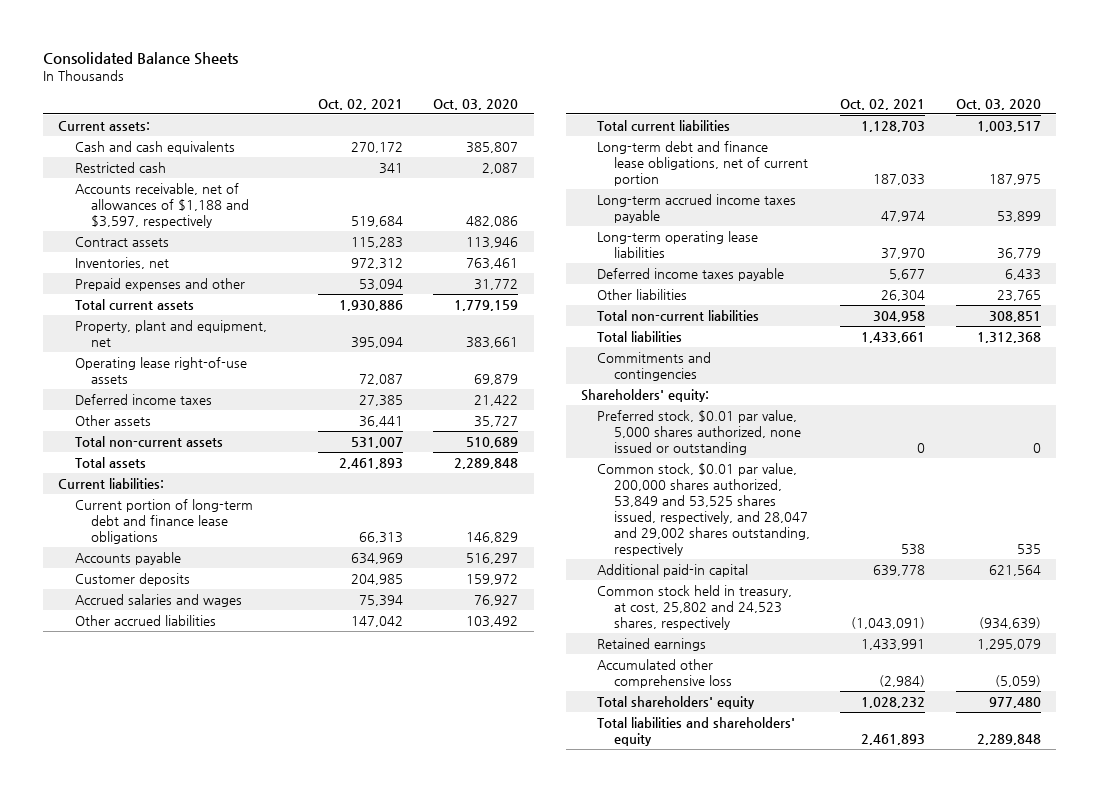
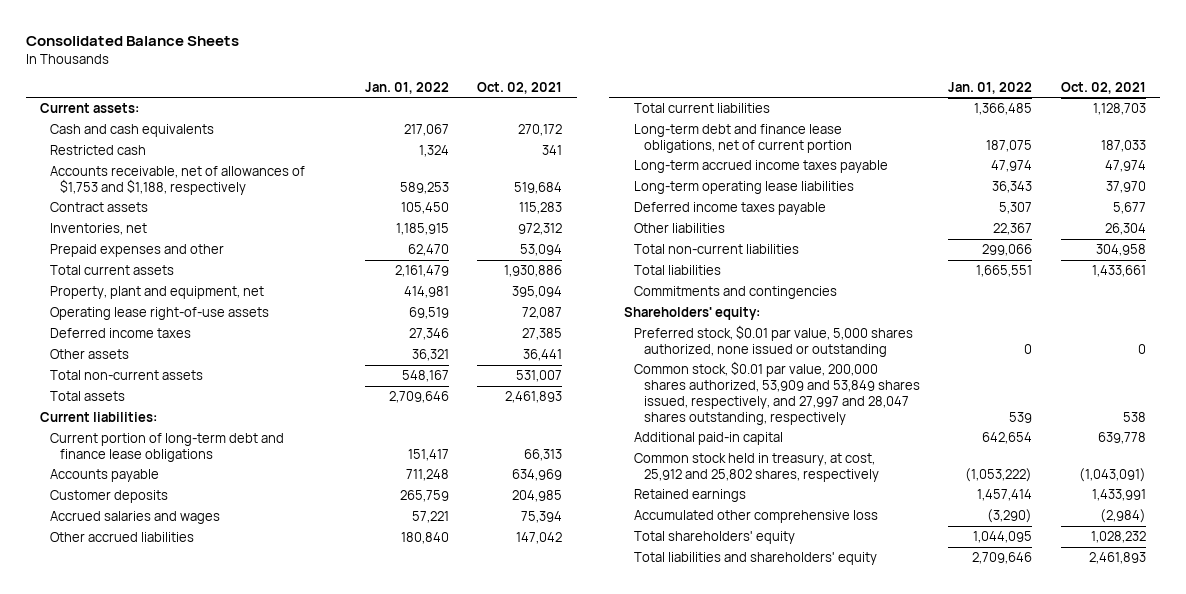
- | Oct. 02, 2021 | Oct. 03, 2020
+ | Jan. 01, 2022 | Oct. 02, 2021
- Accounts receivable, net of allowances of $1,188 and $3,597, respectively | 519,684 | 482,086
+ Accounts receivable, net of allowances of $1,753 and $1,188, respectively | 589,253 | 519,684
- Common stock, $0.01 par value, 200,000 shares authorized, 53,849 and 53,525 shares issued, respectively, and 28,047 and 29,002 shares outstanding, respectively | 538 | 535
+ Common stock, $0.01 par value, 200,000 shares authorized, 53,909 and 53,849 shares issued, respectively, and 27,997 and 28,047 shares outstanding, respectively | 539 | 538
- Common stock held in treasury, at cost, 25,802 and 24,523 shares, respectively | (1,043,091) | (934,639)
+ Common stock held in treasury, at cost, 25,912 and 25,802 shares, respectively | (1,053,222) | (1,043,091)

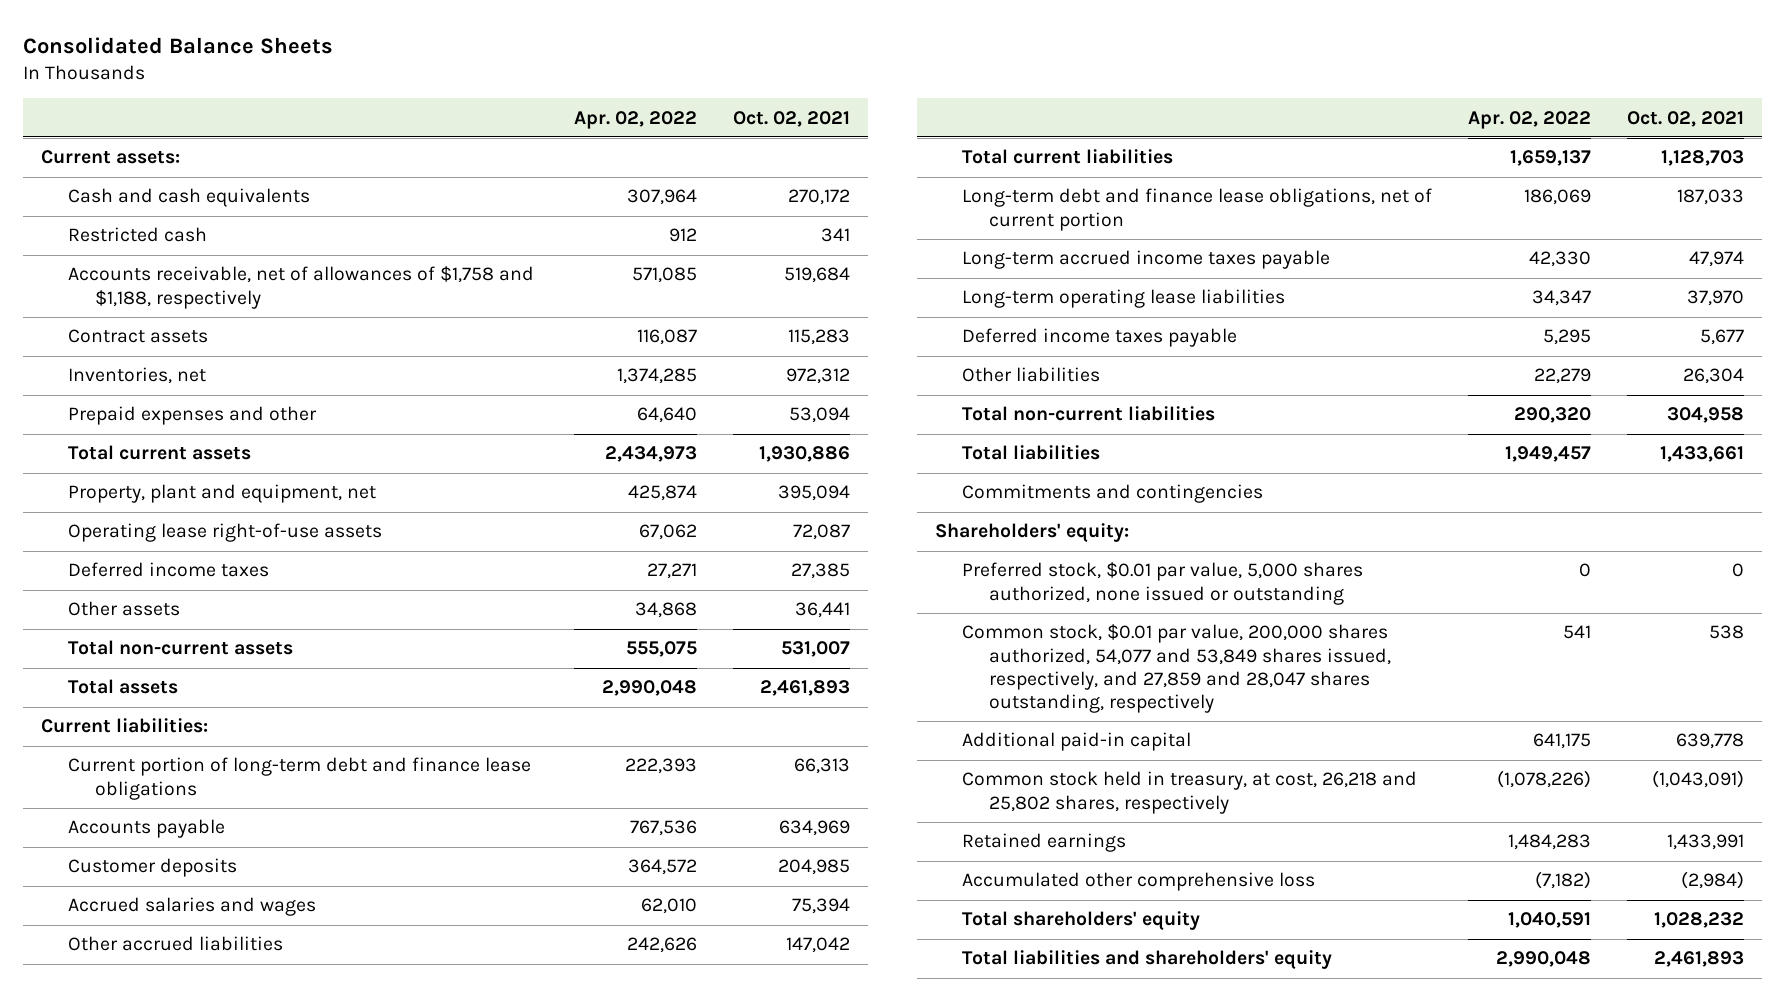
- | Jan. 01, 2022 | Oct. 02, 2021
+ | Apr. 02, 2022 | Oct. 02, 2021
- Accounts receivable, net of allowances of $1,753 and $1,188, respectively | 589,253 | 519,684
+ Accounts receivable, net of allowances of $1,758 and $1,188, respectively | 571,085 | 519,684
- Common stock, $0.01 par value, 200,000 shares authorized, 53,909 and 53,849 shares issued, respectively, and 27,997 and 28,047 shares outstanding, respectively | 539 | 538
+ Common stock, $0.01 par value, 200,000 shares authorized, 54,077 and 53,849 shares issued, respectively, and 27,859 and 28,047 shares outstanding, respectively | 541 | 538
- Common stock held in treasury, at cost, 25,912 and 25,802 shares, respectively | (1,053,222) | (1,043,091)
+ Common stock held in treasury, at cost, 26,218 and 25,802 shares, respectively | (1,078,226) | (1,043,091)

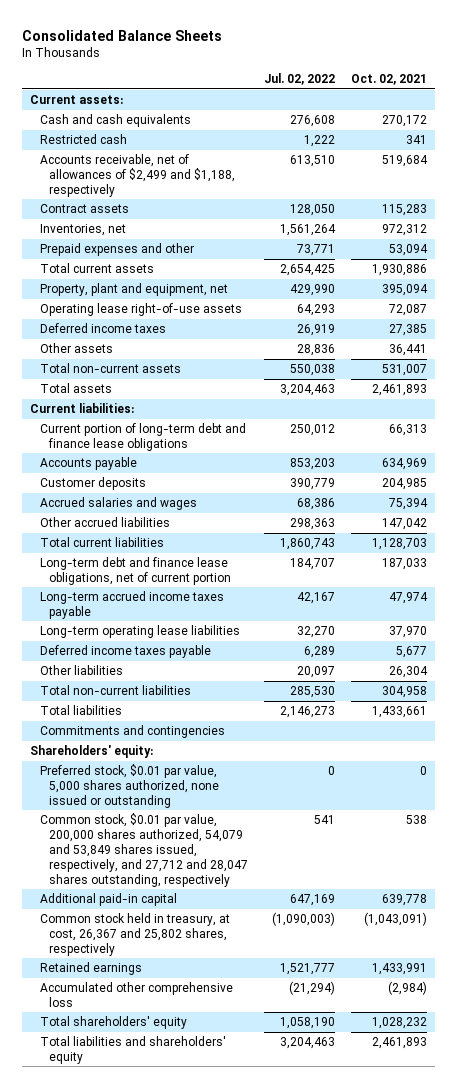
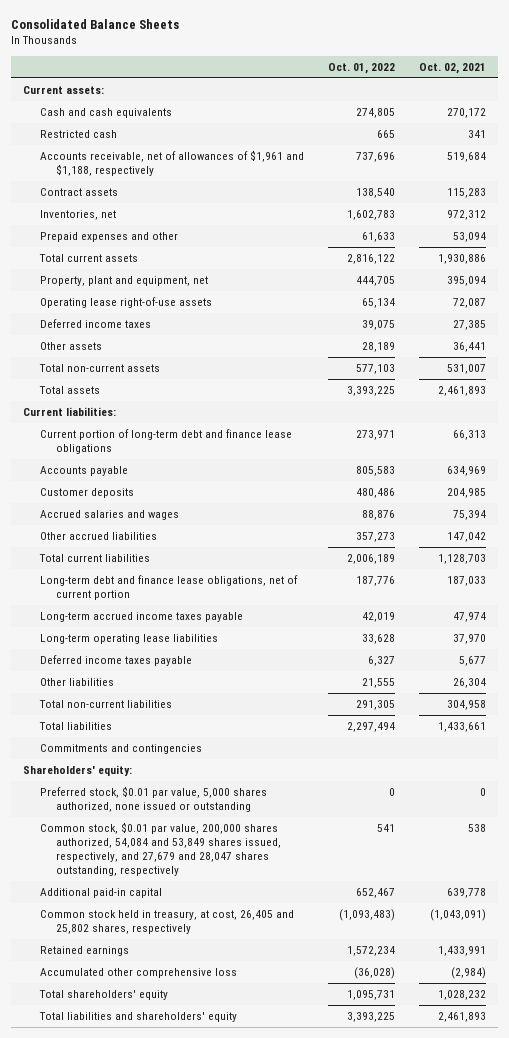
- | Jul. 02, 2022 | Oct. 02, 2021
+ | Oct. 01, 2022 | Oct. 02, 2021
- Accounts receivable, net of allowances of $2,499 and $1,188, respectively | 613,510 | 519,684
+ Accounts receivable, net of allowances of $1,961 and $1,188, respectively | 737,696 | 519,684
- Common stock, $0.01 par value, 200,000 shares authorized, 54,079 and 53,849 shares issued, respectively, and 27,712 and 28,047 shares outstanding, respectively | 541 | 538
+ Common stock, $0.01 par value, 200,000 shares authorized, 54,084 and 53,849 shares issued, respectively, and 27,679 and 28,047 shares outstanding, respectively | 541 | 538
- Common stock held in treasury, at cost, 26,367 and 25,802 shares, respectively | (1,090,003) | (1,043,091)
+ Common stock held in treasury, at cost, 26,405 and 25,802 shares, respectively | (1,093,483) | (1,043,091)

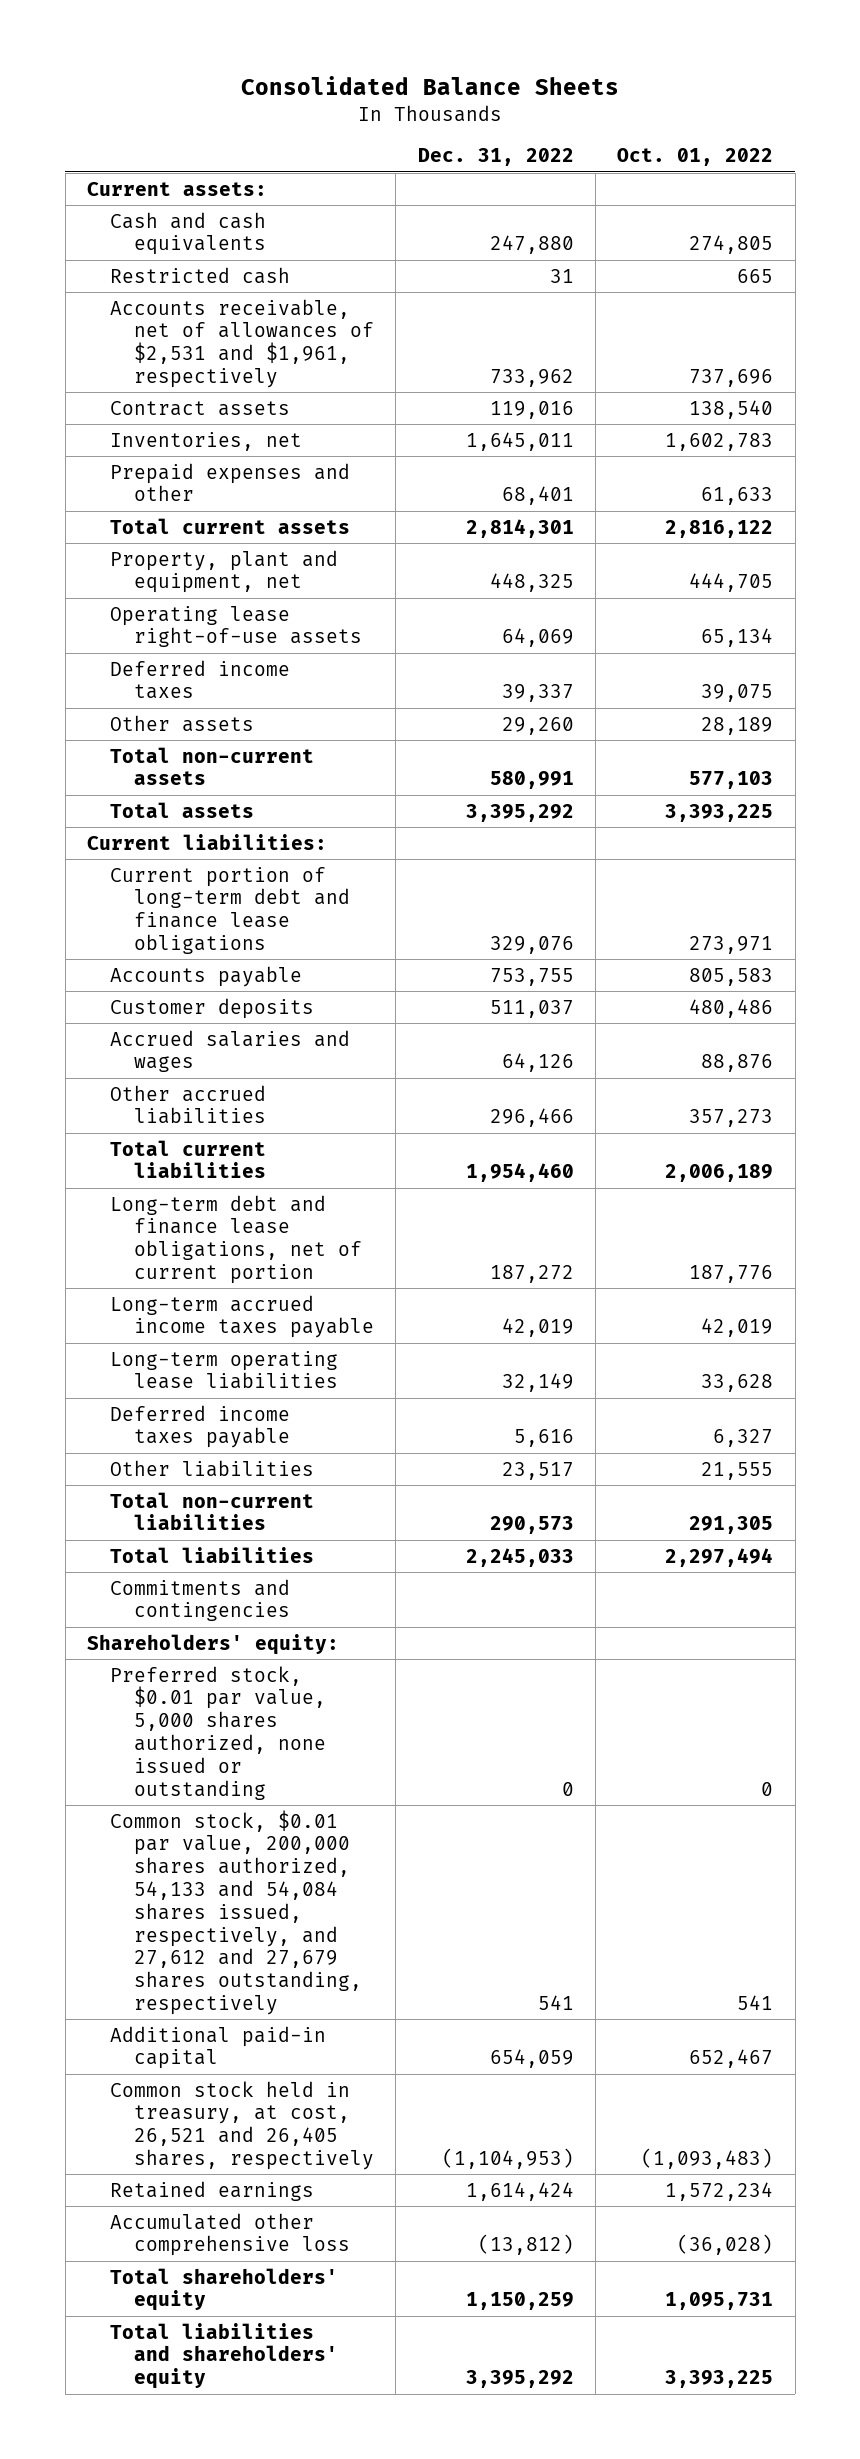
- | Oct. 01, 2022 | Oct. 02, 2021
+ | Dec. 31, 2022 | Oct. 01, 2022
- Accounts receivable, net of allowances of $1,961 and $1,188, respectively | 737,696 | 519,684
+ Accounts receivable, net of allowances of $2,531 and $1,961, respectively | 733,962 | 737,696
- Common stock, $0.01 par value, 200,000 shares authorized, 54,084 and 53,849 shares issued, respectively, and 27,679 and 28,047 shares outstanding, respectively | 541 | 538
+ Common stock, $0.01 par value, 200,000 shares authorized, 54,133 and 54,084 shares issued, respectively, and 27,612 and 27,679 shares outstanding, respectively | 541 | 541
- Common stock held in treasury, at cost, 26,405 and 25,802 shares, respectively | (1,093,483) | (1,043,091)
+ Common stock held in treasury, at cost, 26,521 and 26,405 shares, respectively | (1,104,953) | (1,093,483)

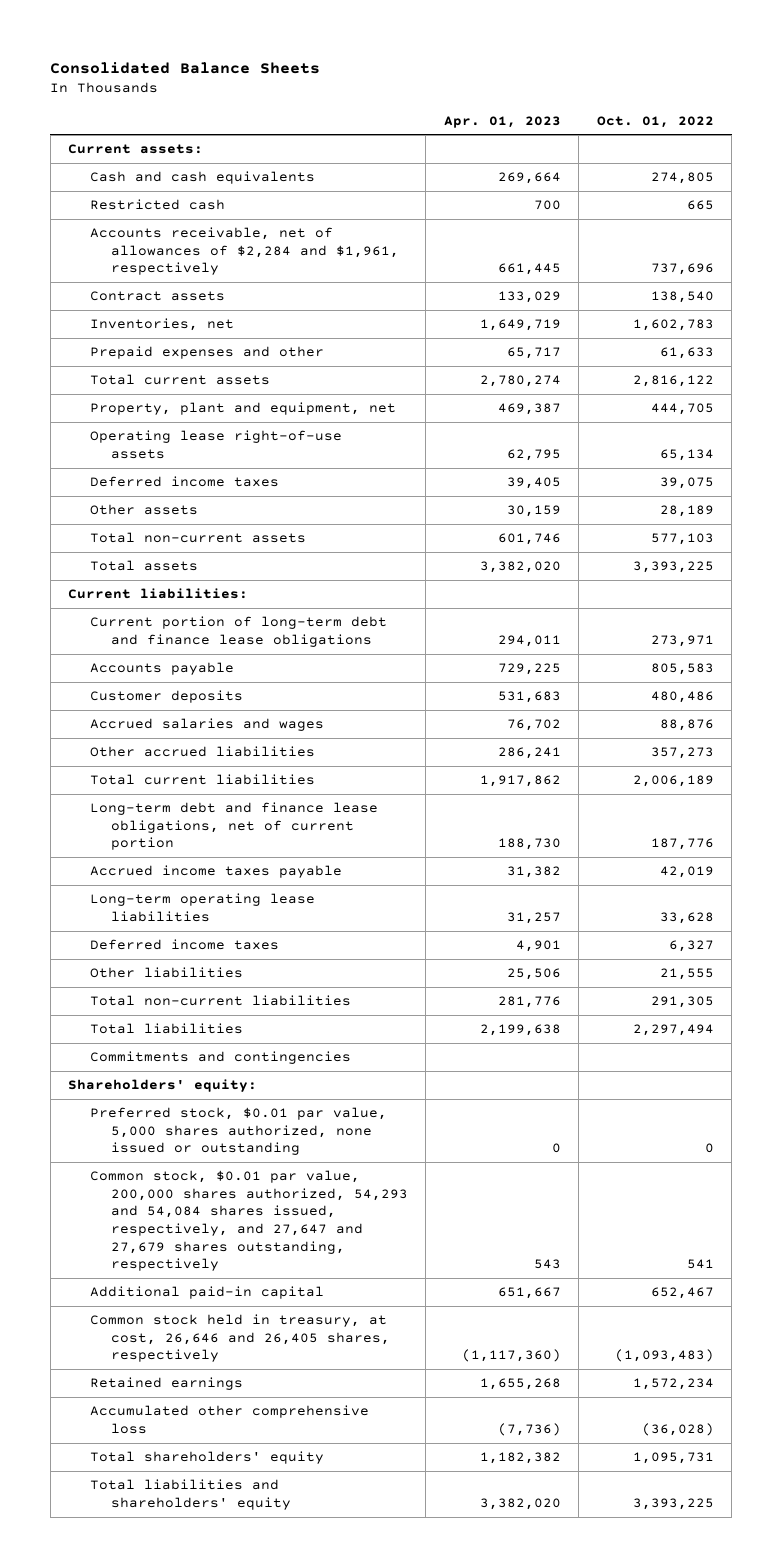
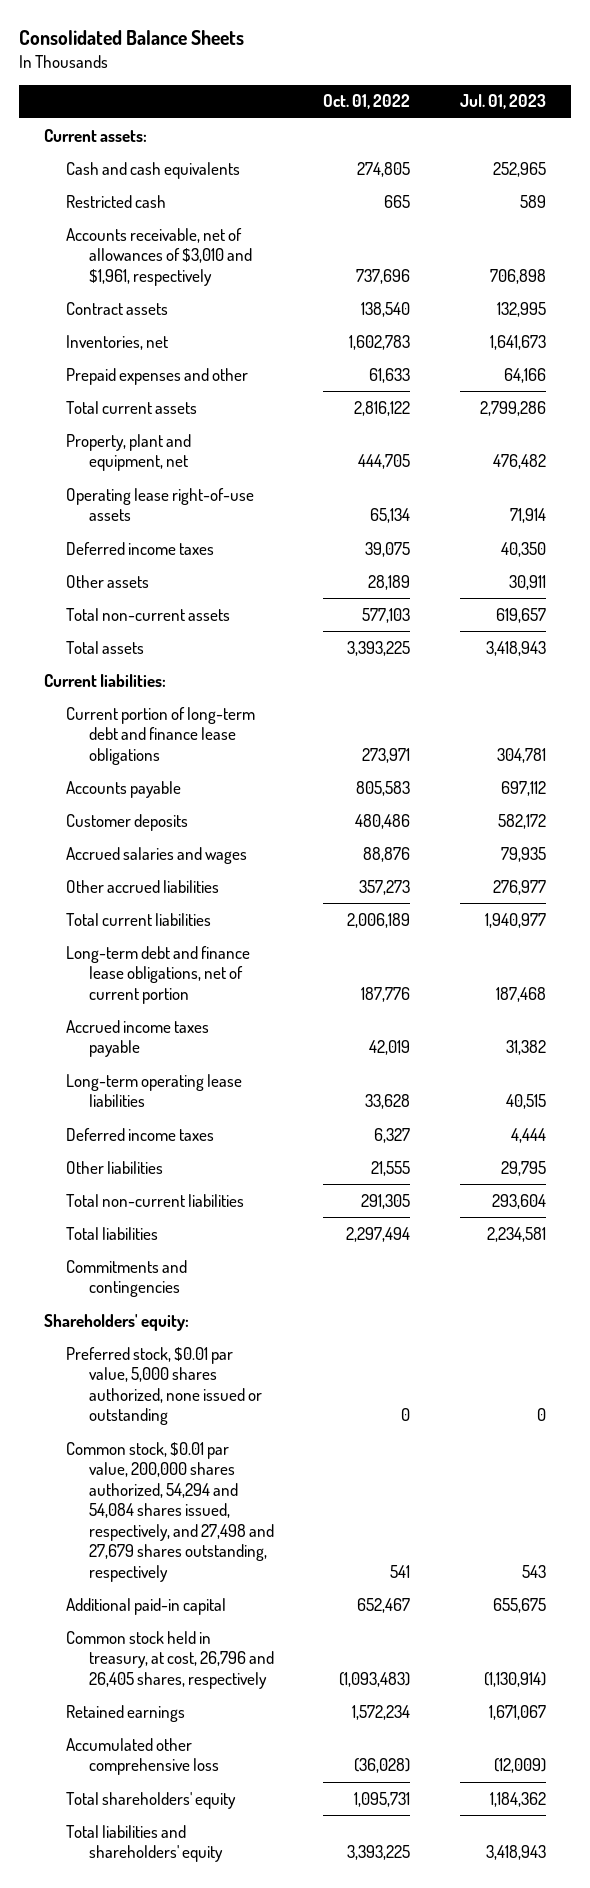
- | Apr. 01, 2023 | Oct. 01, 2022
+ | Oct. 01, 2022 | Jul. 01, 2023
- Accounts receivable, net of allowances of $2,284 and $1,961, respectively | 661,445 | 737,696
+ Accounts receivable, net of allowances of $3,010 and $1,961, respectively | 737,696 | 706,898
- Common stock, $0.01 par value, 200,000 shares authorized, 54,293 and 54,084 shares issued, respectively, and 27,647 and 27,679 shares outstanding, respectively | 543 | 541
+ Common stock, $0.01 par value, 200,000 shares authorized, 54,294 and 54,084 shares issued, respectively, and 27,498 and 27,679 shares outstanding, respectively | 541 | 543
- Common stock held in treasury, at cost, 26,646 and 26,405 shares, respectively | (1,117,360) | (1,093,483)
+ Common stock held in treasury, at cost, 26,796 and 26,405 shares, respectively | (1,093,483) | (1,130,914)

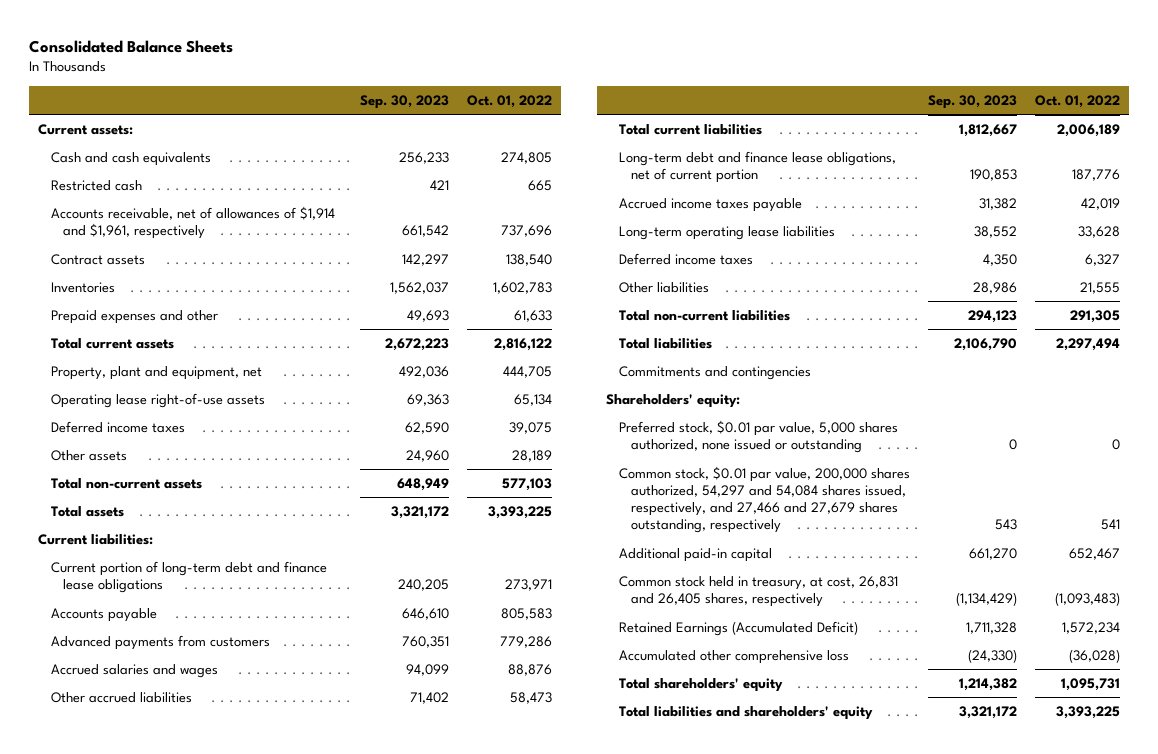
- | Oct. 01, 2022 | Jul. 01, 2023
+ | Sep. 30, 2023 | Oct. 01, 2022
- Accounts receivable, net of allowances of $3,010 and $1,961, respectively | 737,696 | 706,898
+ Accounts receivable, net of allowances of $1,914 and $1,961, respectively | 661,542 | 737,696
- Inventories, net | 1,602,783 | 1,641,673
+ Inventories | 1,562,037 | 1,602,783
- Customer deposits | 480,486 | 582,172
+ Advanced payments from customers | 760,351 | 779,286
- Other accrued liabilities | 357,273 | 276,977
+ Other accrued liabilities | 71,402 | 58,473
- Common stock, $0.01 par value, 200,000 shares authorized, 54,294 and 54,084 shares issued, respectively, and 27,498 and 27,679 shares outstanding, respectively | 541 | 543
+ Common stock, $0.01 par value, 200,000 shares authorized, 54,297 and 54,084 shares issued, respectively, and 27,466 and 27,679 shares outstanding, respectively | 543 | 541
- Common stock held in treasury, at cost, 26,796 and 26,405 shares, respectively | (1,093,483) | (1,130,914)
- Retained earnings | 1,572,234 | 1,671,067
+ Common stock held in treasury, at cost, 26,831 and 26,405 shares, respectively | (1,134,429) | (1,093,483)
+ Retained Earnings (Accumulated Deficit) | 1,711,328 | 1,572,234

